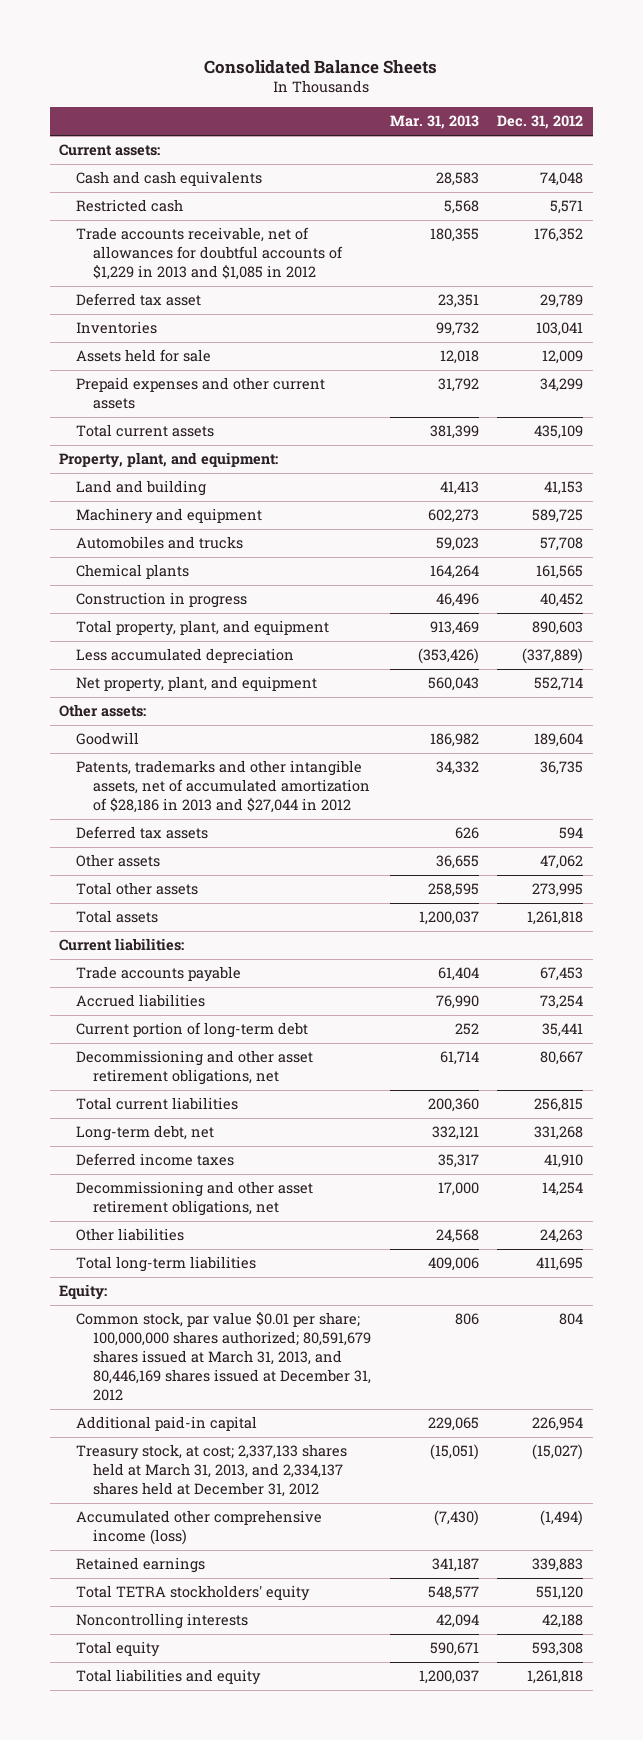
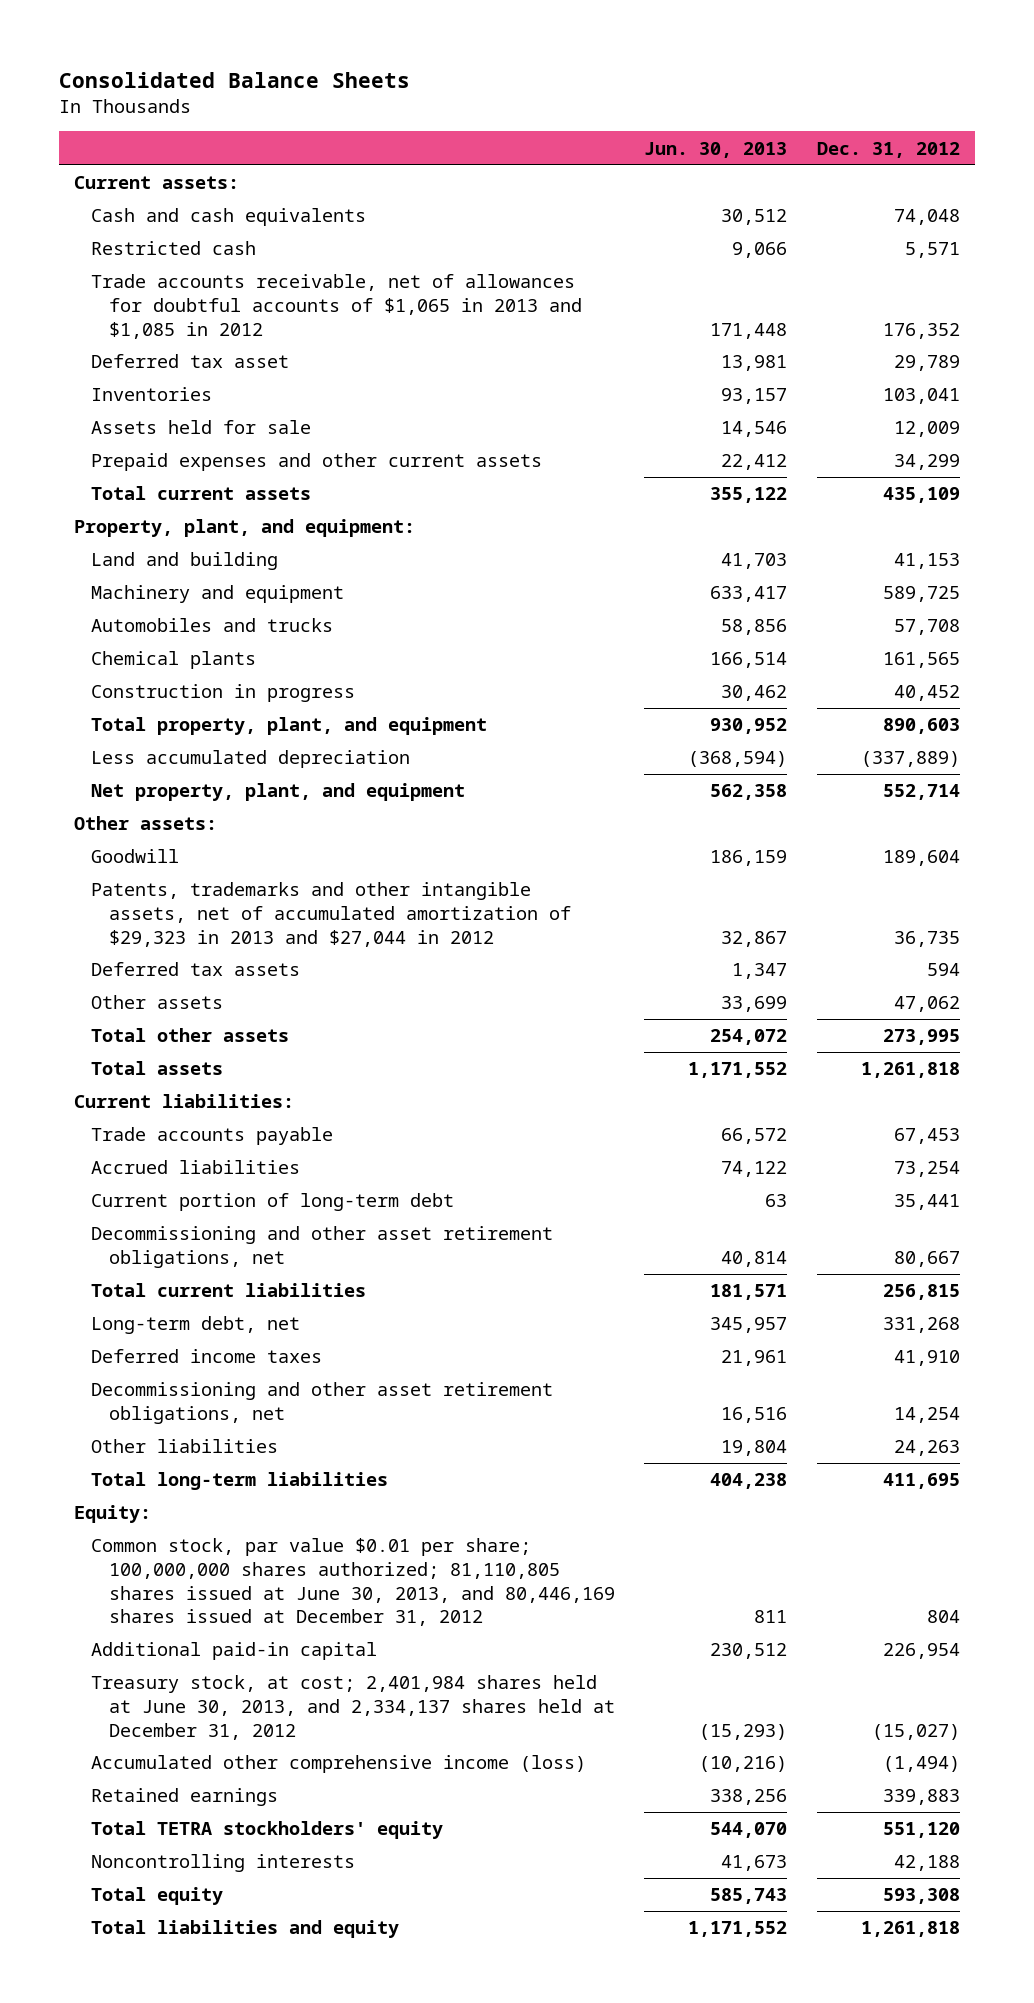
- | Mar. 31, 2013 | Dec. 31, 2012
+ | Jun. 30, 2013 | Dec. 31, 2012
- Trade accounts receivable, net of allowances for doubtful accounts of $1,229 in 2013 and $1,085 in 2012 | 180,355 | 176,352
+ Trade accounts receivable, net of allowances for doubtful accounts of $1,065 in 2013 and $1,085 in 2012 | 171,448 | 176,352
- Patents, trademarks and other intangible assets, net of accumulated amortization of $28,186 in 2013 and $27,044 in 2012 | 34,332 | 36,735
+ Patents, trademarks and other intangible assets, net of accumulated amortization of $29,323 in 2013 and $27,044 in 2012 | 32,867 | 36,735
- Common stock, par value $0.01 per share; 100,000,000 shares authorized; 80,591,679 shares issued at March 31, 2013, and 80,446,169 shares issued at December 31, 2012 | 806 | 804
+ Common stock, par value $0.01 per share; 100,000,000 shares authorized; 81,110,805 shares issued at June 30, 2013, and 80,446,169 shares issued at December 31, 2012 | 811 | 804
- Treasury stock, at cost; 2,337,133 shares held at March 31, 2013, and 2,334,137 shares held at December 31, 2012 | (15,051) | (15,027)
+ Treasury stock, at cost; 2,401,984 shares held at June 30, 2013, and 2,334,137 shares held at December 31, 2012 | (15,293) | (15,027)

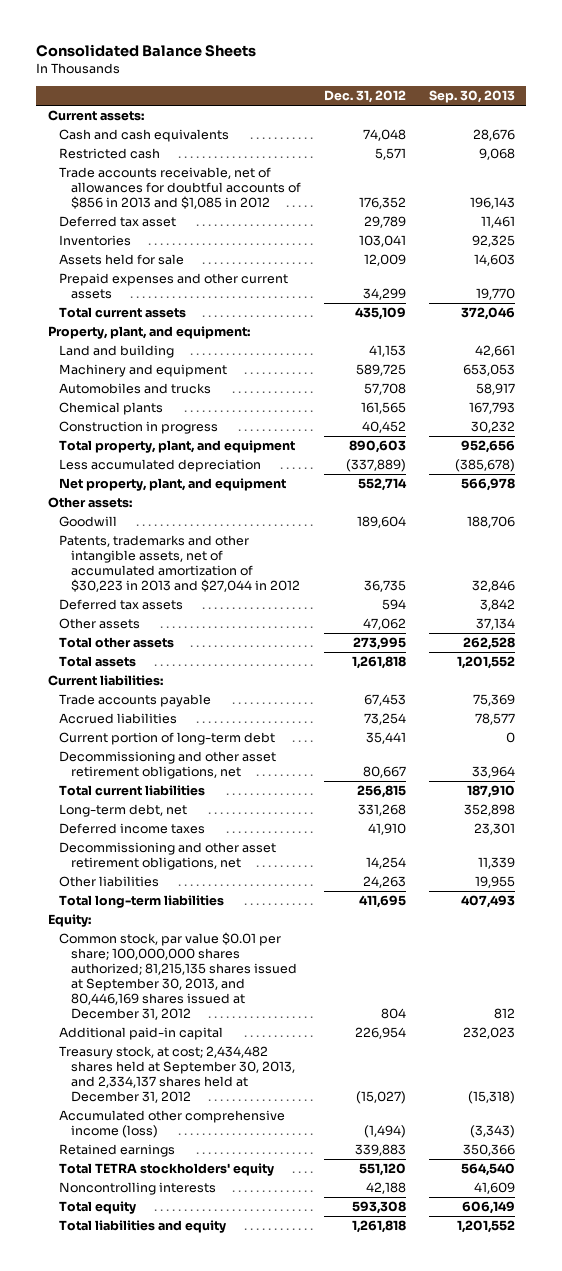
- | Jun. 30, 2013 | Dec. 31, 2012
+ | Dec. 31, 2012 | Sep. 30, 2013
- Trade accounts receivable, net of allowances for doubtful accounts of $1,065 in 2013 and $1,085 in 2012 | 171,448 | 176,352
+ Trade accounts receivable, net of allowances for doubtful accounts of $856 in 2013 and $1,085 in 2012 | 176,352 | 196,143
- Patents, trademarks and other intangible assets, net of accumulated amortization of $29,323 in 2013 and $27,044 in 2012 | 32,867 | 36,735
+ Patents, trademarks and other intangible assets, net of accumulated amortization of $30,223 in 2013 and $27,044 in 2012 | 36,735 | 32,846
- Common stock, par value $0.01 per share; 100,000,000 shares authorized; 81,110,805 shares issued at June 30, 2013, and 80,446,169 shares issued at December 31, 2012 | 811 | 804
+ Common stock, par value $0.01 per share; 100,000,000 shares authorized; 81,215,135 shares issued at September 30, 2013, and 80,446,169 shares issued at December 31, 2012 | 804 | 812
- Treasury stock, at cost; 2,401,984 shares held at June 30, 2013, and 2,334,137 shares held at December 31, 2012 | (15,293) | (15,027)
+ Treasury stock, at cost; 2,434,482 shares held at September 30, 2013, and 2,334,137 shares held at December 31, 2012 | (15,027) | (15,318)

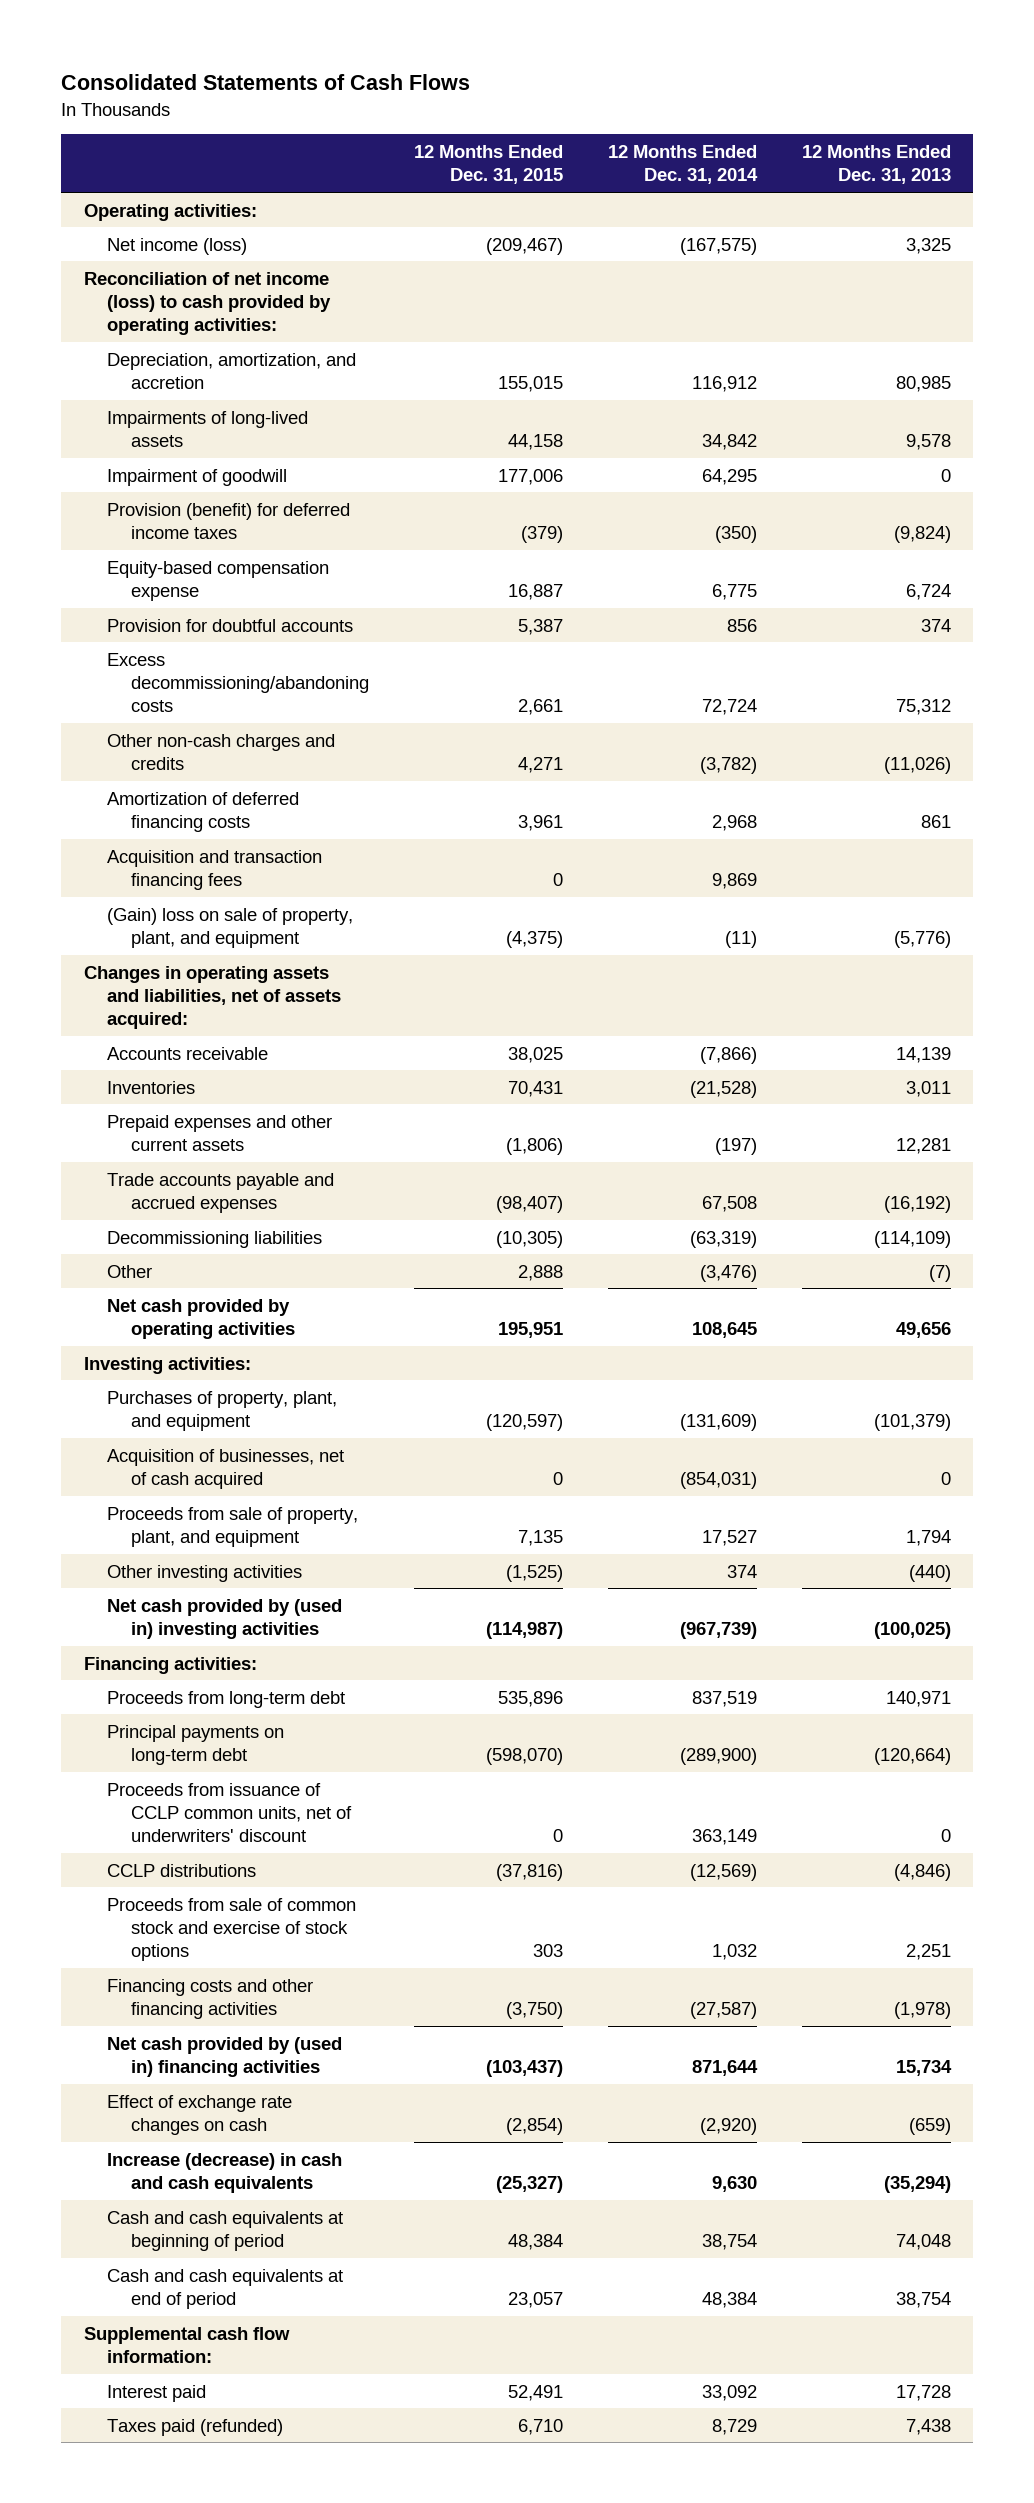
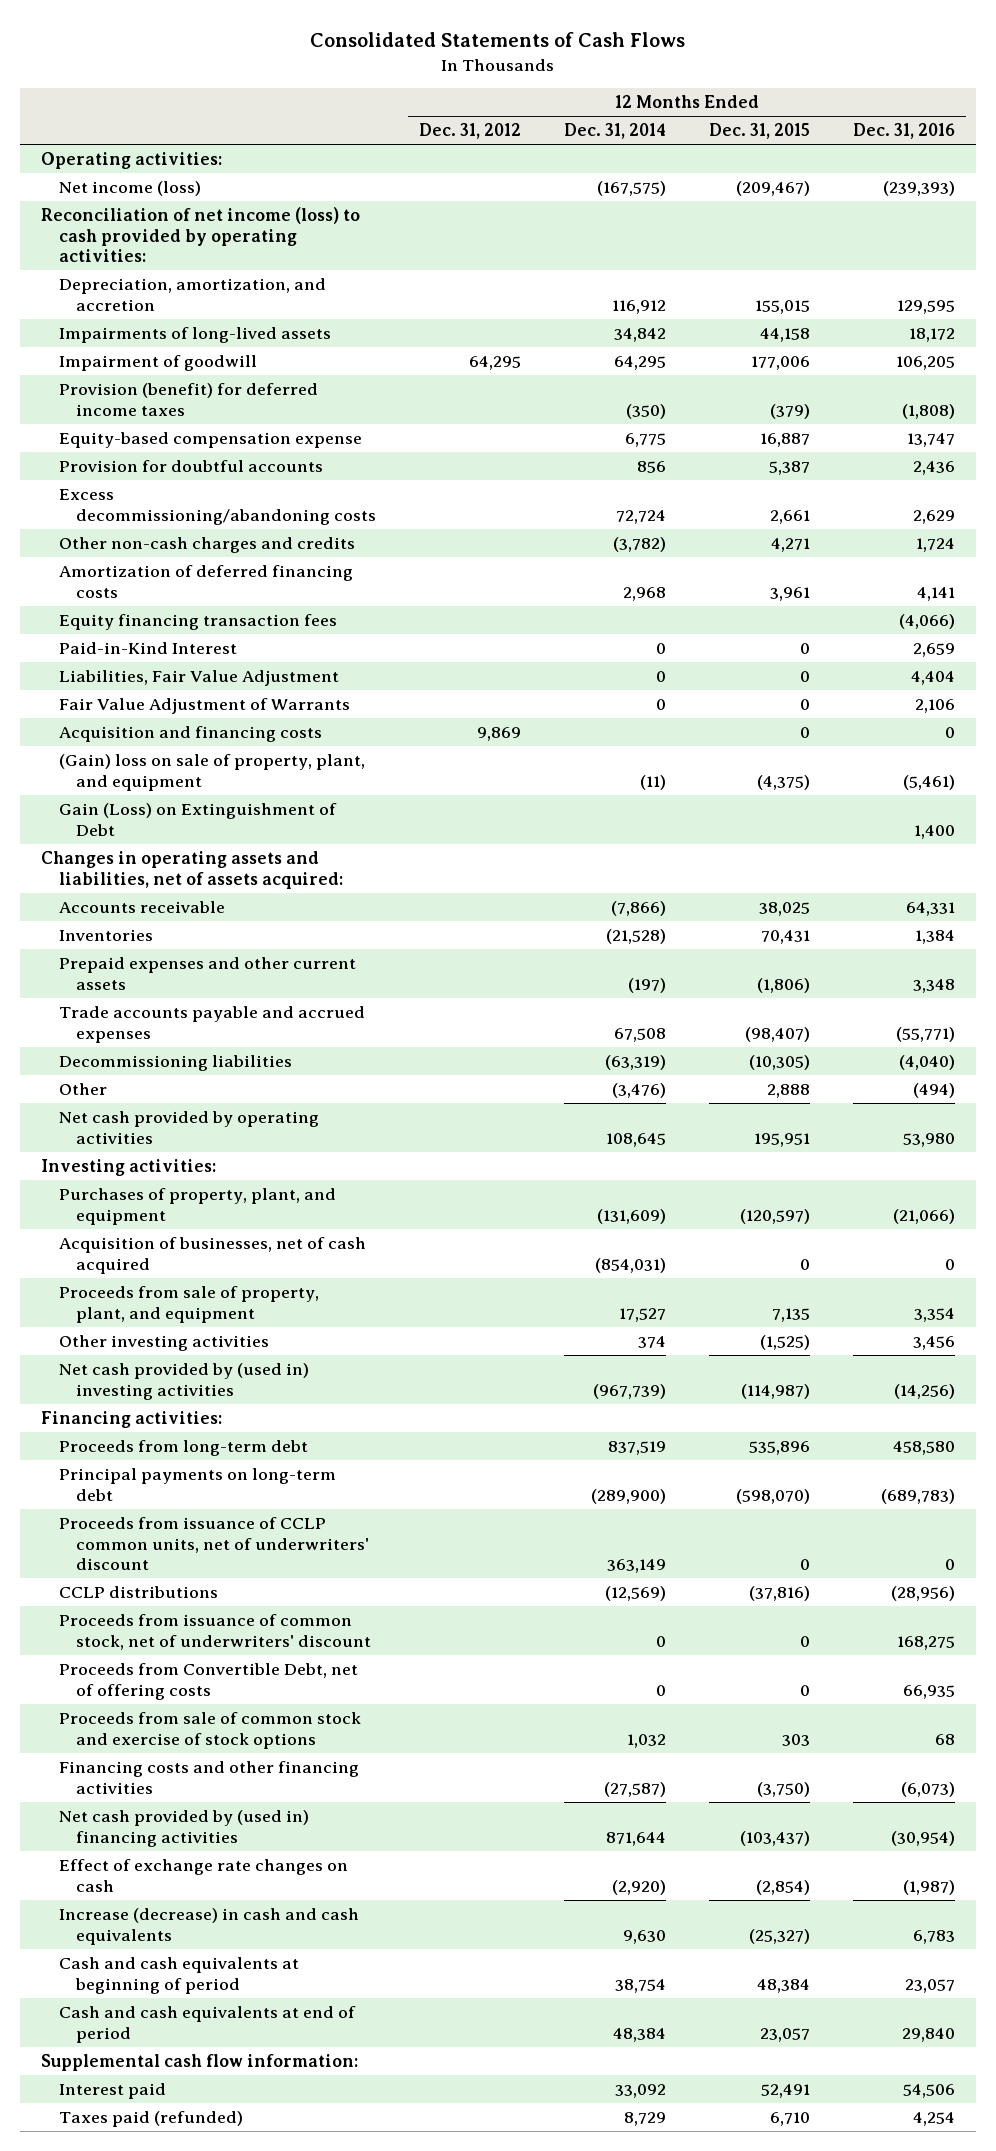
- | 12 Months Ended Dec. 31, 2015 | 12 Months Ended Dec. 31, 2014 | 12 Months Ended Dec. 31, 2013
+ | 12 Months Ended Dec. 31, 2012 | 12 Months Ended Dec. 31, 2014 | 12 Months Ended Dec. 31, 2015 | 12 Months Ended Dec. 31, 2016
- Acquisition and transaction financing fees | 0 | 9,869 |
+ Equity financing transaction fees | | | | (4,066)
+ Paid-in-Kind Interest | | 0 | 0 | 2,659
+ Liabilities, Fair Value Adjustment | | 0 | 0 | 4,404
+ Fair Value Adjustment of Warrants | | 0 | 0 | 2,106
+ Acquisition and financing costs | 9,869 | | 0 | 0
+ Gain (Loss) on Extinguishment of Debt | | | | 1,400
+ Proceeds from issuance of common stock, net of underwriters' discount | | 0 | 0 | 168,275
+ Proceeds from Convertible Debt, net of offering costs | | 0 | 0 | 66,935

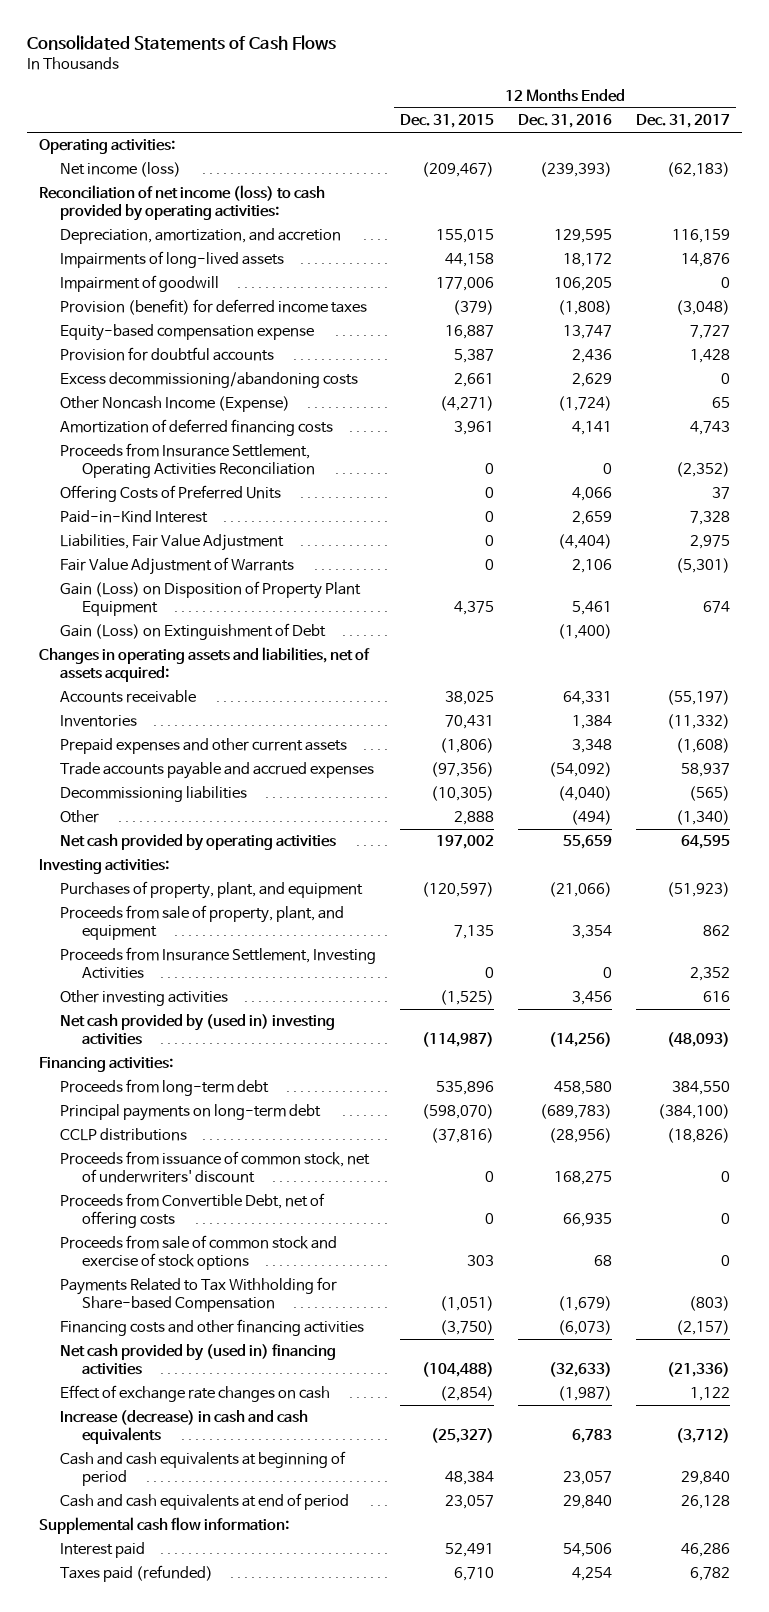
- | 12 Months Ended Dec. 31, 2012 | 12 Months Ended Dec. 31, 2014 | 12 Months Ended Dec. 31, 2015 | 12 Months Ended Dec. 31, 2016
+ | 12 Months Ended Dec. 31, 2015 | 12 Months Ended Dec. 31, 2016 | 12 Months Ended Dec. 31, 2017
- Other non-cash charges and credits | | (3,782) | 4,271 | 1,724
+ Other Noncash Income (Expense) | (4,271) | (1,724) | 65
- Equity financing transaction fees | | | | (4,066)
+ Proceeds from Insurance Settlement, Operating Activities Reconciliation | 0 | 0 | (2,352)
+ Offering Costs of Preferred Units | 0 | 4,066 | 37
- Liabilities, Fair Value Adjustment | | 0 | 0 | 4,404
+ Liabilities, Fair Value Adjustment | 0 | (4,404) | 2,975
- Acquisition and financing costs | 9,869 | | 0 | 0
- (Gain) loss on sale of property, plant, and equipment | | (11) | (4,375) | (5,461)
- Gain (Loss) on Extinguishment of Debt | | | | 1,400
+ Gain (Loss) on Disposition of Property Plant Equipment | 4,375 | 5,461 | 674
+ Gain (Loss) on Extinguishment of Debt | | (1,400) |
- Trade accounts payable and accrued expenses | | 67,508 | (98,407) | (55,771)
+ Trade accounts payable and accrued expenses | (97,356) | (54,092) | 58,937
- Net cash provided by operating activities | | 108,645 | 195,951 | 53,980
+ Net cash provided by operating activities | 197,002 | 55,659 | 64,595
- Acquisition of businesses, net of cash acquired | | (854,031) | 0 | 0
+ Proceeds from Insurance Settlement, Investing Activities | 0 | 0 | 2,352
- Proceeds from issuance of CCLP common units, net of underwriters' discount | | 363,149 | 0 | 0
+ Payments Related to Tax Withholding for Share-based Compensation | (1,051) | (1,679) | (803)
- Net cash provided by (used in) financing activities | | 871,644 | (103,437) | (30,954)
+ Net cash provided by (used in) financing activities | (104,488) | (32,633) | (21,336)

